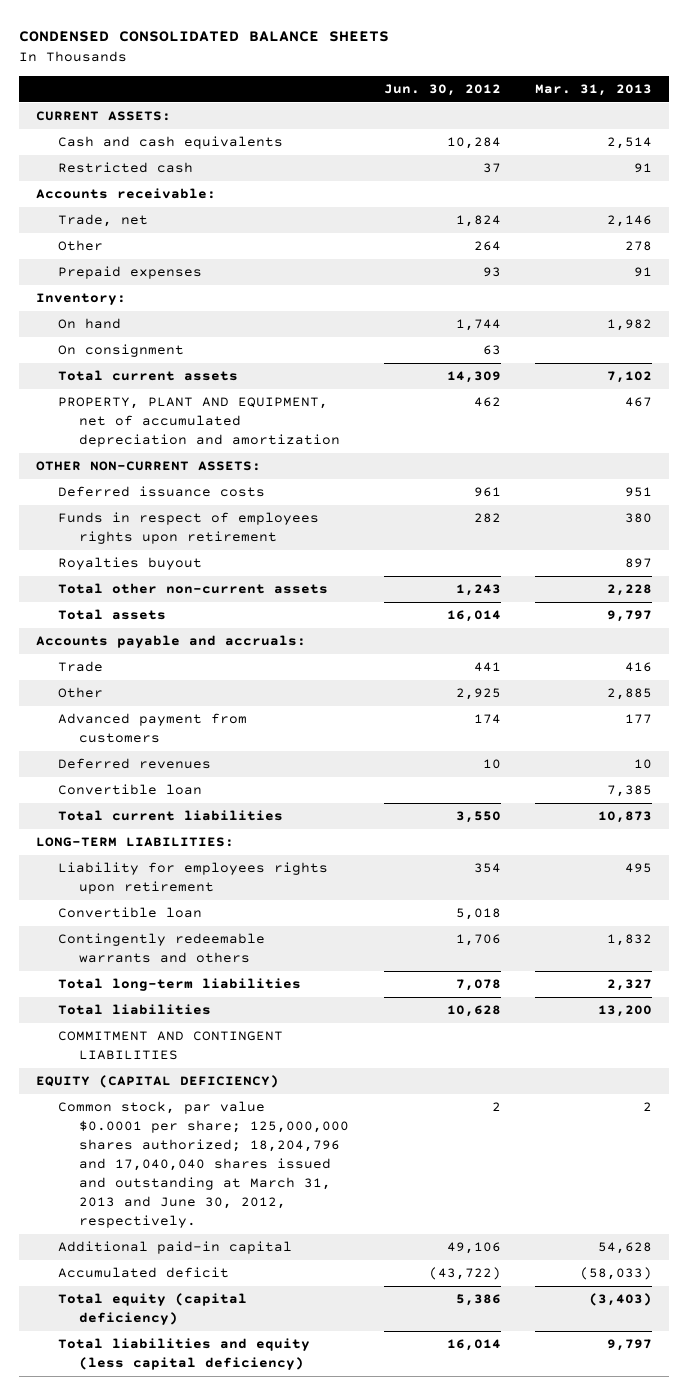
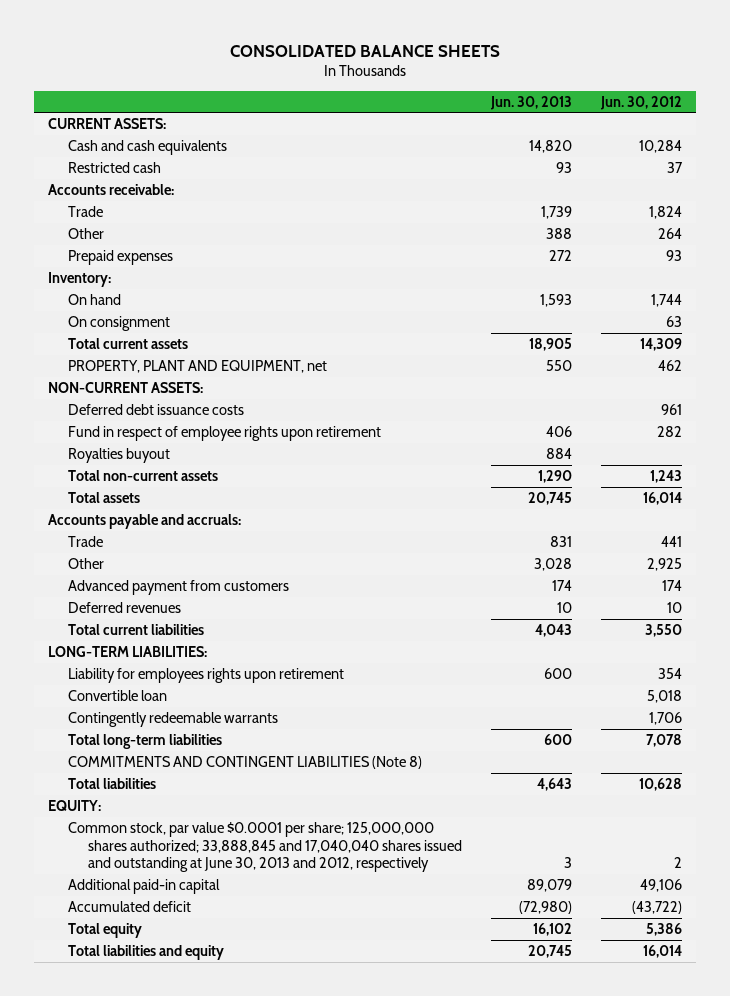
- CONDENSED CONSOLIDATED BALANCE SHEETS
+ CONSOLIDATED BALANCE SHEETS
- | Jun. 30, 2012 | Mar. 31, 2013
+ | Jun. 30, 2013 | Jun. 30, 2012
- Trade, net | 1,824 | 2,146
+ Trade | 1,739 | 1,824
- PROPERTY, PLANT AND EQUIPMENT, net of accumulated depreciation and amortization | 462 | 467
- OTHER NON-CURRENT ASSETS:
- Deferred issuance costs | 961 | 951
- Funds in respect of employees rights upon retirement | 282 | 380
+ PROPERTY, PLANT AND EQUIPMENT, net | 550 | 462
+ NON-CURRENT ASSETS:
+ Deferred debt issuance costs | | 961
+ Fund in respect of employee rights upon retirement | 406 | 282
- Total other non-current assets | 1,243 | 2,228
+ Total non-current assets | 1,290 | 1,243
- Convertible loan | | 7,385
- Contingently redeemable warrants and others | 1,706 | 1,832
+ Contingently redeemable warrants | | 1,706
+ COMMITMENTS AND CONTINGENT LIABILITIES (Note 8)
- COMMITMENT AND CONTINGENT LIABILITIES
- EQUITY (CAPITAL DEFICIENCY)
- Common stock, par value $0.0001 per share; 125,000,000 shares authorized; 18,204,796 and 17,040,040 shares issued and outstanding at March 31, 2013 and June 30, 2012, respectively. | 2 | 2
+ EQUITY:
+ Common stock, par value $0.0001 per share; 125,000,000 shares authorized; 33,888,845 and 17,040,040 shares issued and outstanding at June 30, 2013 and 2012, respectively | 3 | 2
- Total equity (capital deficiency) | 5,386 | (3,403)
- Total liabilities and equity (less capital deficiency) | 16,014 | 9,797
+ Total equity | 16,102 | 5,386
+ Total liabilities and equity | 20,745 | 16,014

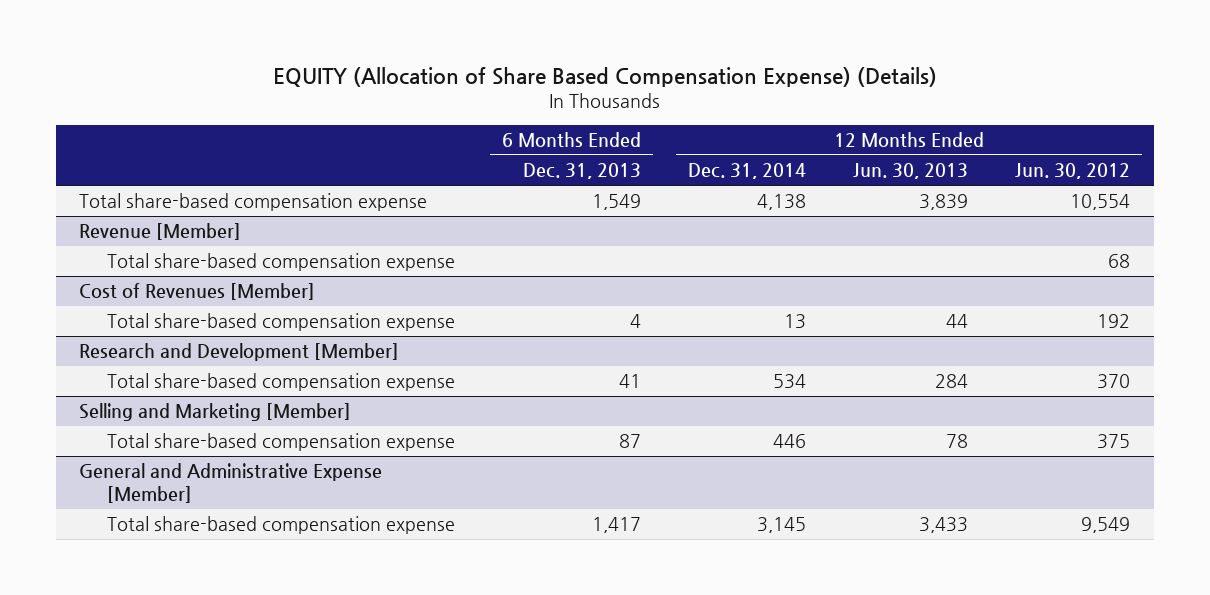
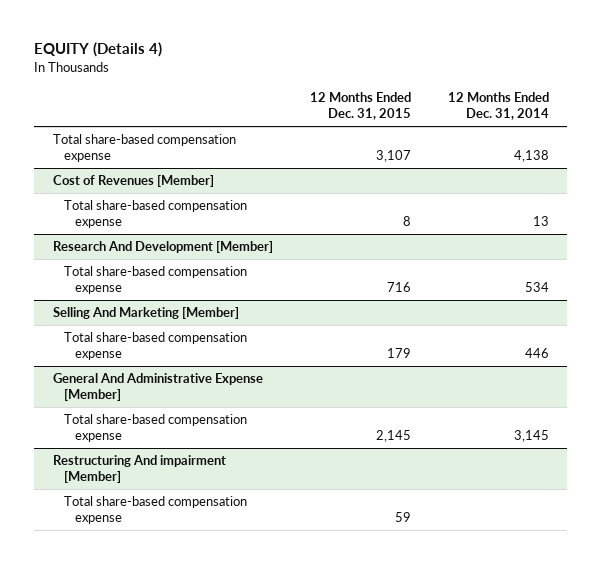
- EQUITY (Allocation of Share Based Compensation Expense) (Details)
+ EQUITY (Details 4)
- | 6 Months Ended Dec. 31, 2013 | 12 Months Ended Dec. 31, 2014 | 12 Months Ended Jun. 30, 2013 | 12 Months Ended Jun. 30, 2012
+ | 12 Months Ended Dec. 31, 2015 | 12 Months Ended Dec. 31, 2014
- Revenue [Member]
- Total share-based compensation expense | | | | 68
- Research and Development [Member]
+ Research And Development [Member]
- Selling and Marketing [Member]
+ Selling And Marketing [Member]
- General and Administrative Expense [Member]
+ General And Administrative Expense [Member]
+ Restructuring And impairment [Member]
+ Total share-based compensation expense | 59 |

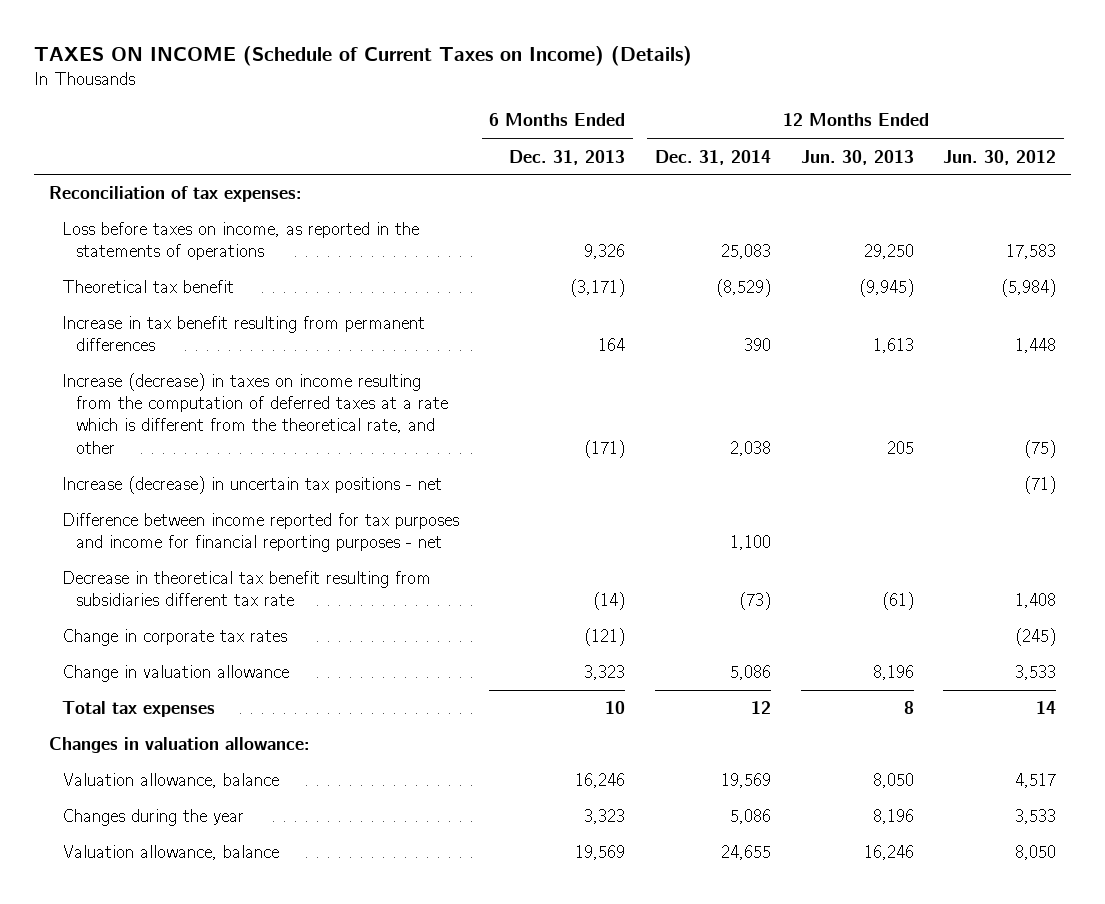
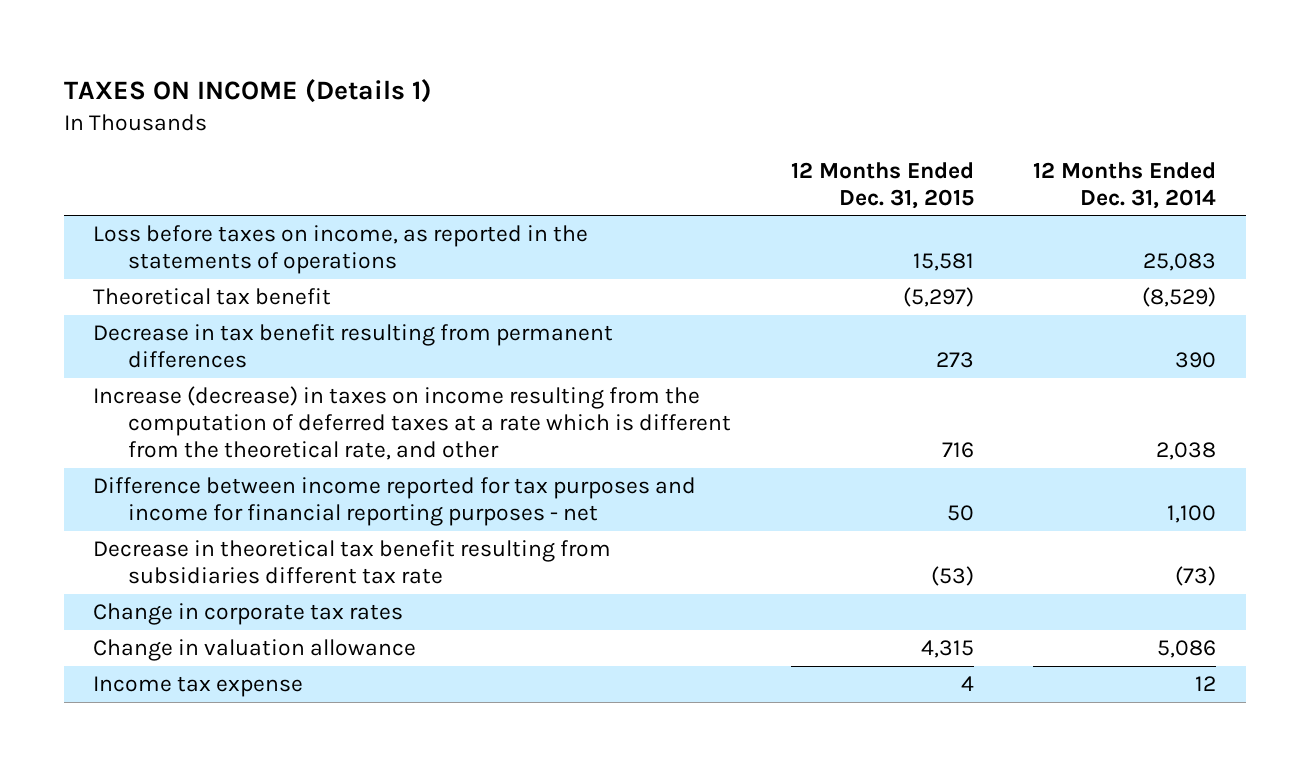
- TAXES ON INCOME (Schedule of Current Taxes on Income) (Details)
+ TAXES ON INCOME (Details 1)
- | 6 Months Ended Dec. 31, 2013 | 12 Months Ended Dec. 31, 2014 | 12 Months Ended Jun. 30, 2013 | 12 Months Ended Jun. 30, 2012
+ | 12 Months Ended Dec. 31, 2015 | 12 Months Ended Dec. 31, 2014
- Reconciliation of tax expenses:
- Increase in tax benefit resulting from permanent differences | 164 | 390 | 1,613 | 1,448
+ Decrease in tax benefit resulting from permanent differences | 273 | 390
- Increase (decrease) in uncertain tax positions - net | | | | (71)
- Total tax expenses | 10 | 12 | 8 | 14
- Changes in valuation allowance:
- Valuation allowance, balance | 16,246 | 19,569 | 8,050 | 4,517
- Changes during the year | 3,323 | 5,086 | 8,196 | 3,533
- Valuation allowance, balance | 19,569 | 24,655 | 16,246 | 8,050
+ Income tax expense | 4 | 12

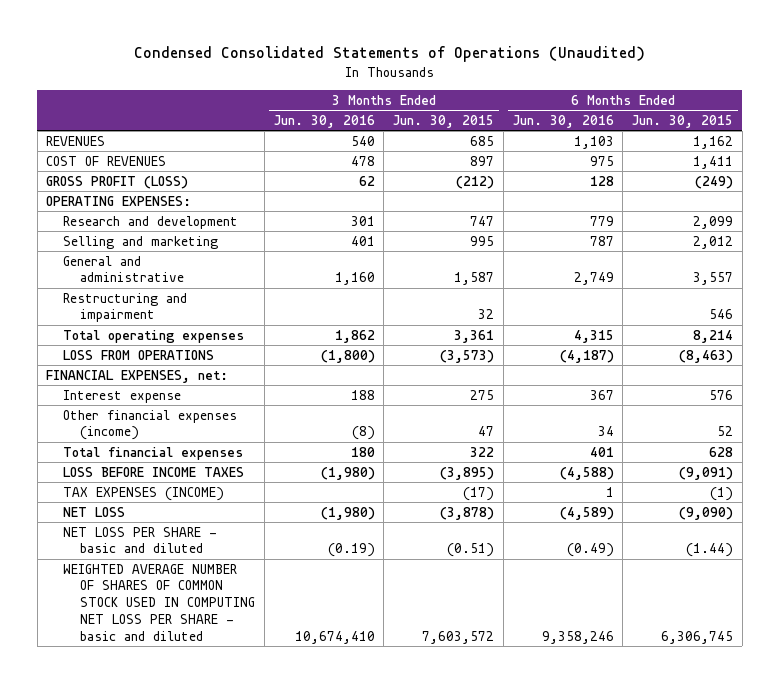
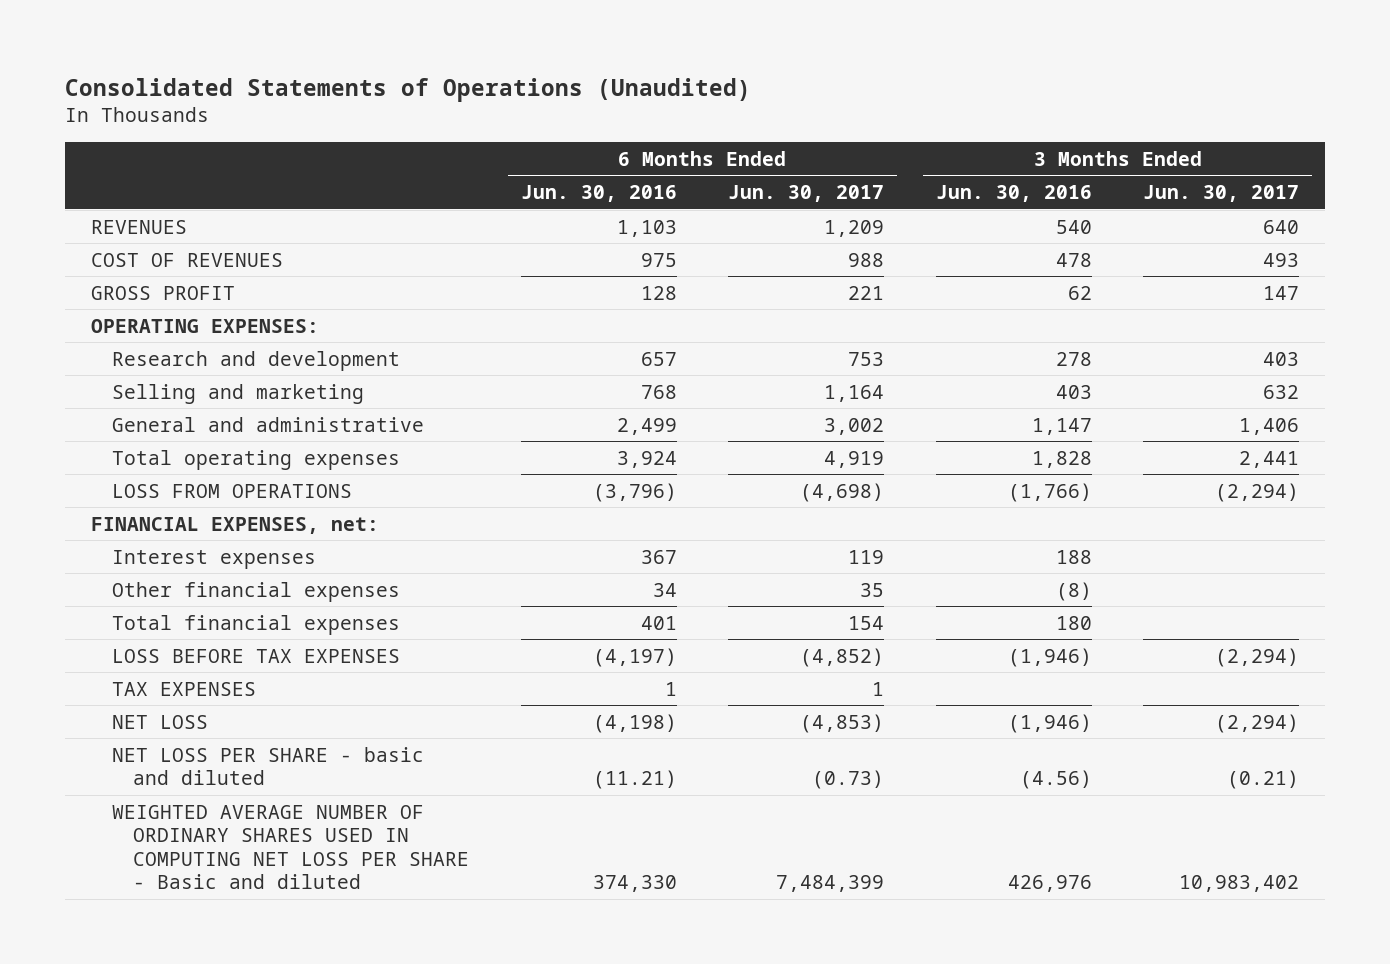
- Condensed Consolidated Statements of Operations (Unaudited)
+ Consolidated Statements of Operations (Unaudited)
- | 3 Months Ended Jun. 30, 2016 | 3 Months Ended Jun. 30, 2015 | 6 Months Ended Jun. 30, 2016 | 6 Months Ended Jun. 30, 2015
+ | 6 Months Ended Jun. 30, 2016 | 6 Months Ended Jun. 30, 2017 | 3 Months Ended Jun. 30, 2016 | 3 Months Ended Jun. 30, 2017
- GROSS PROFIT (LOSS) | 62 | (212) | 128 | (249)
+ GROSS PROFIT | 128 | 221 | 62 | 147
- Research and development | 301 | 747 | 779 | 2,099
- Selling and marketing | 401 | 995 | 787 | 2,012
- General and administrative | 1,160 | 1,587 | 2,749 | 3,557
- Restructuring and impairment | | 32 | | 546
- Total operating expenses | 1,862 | 3,361 | 4,315 | 8,214
- LOSS FROM OPERATIONS | (1,800) | (3,573) | (4,187) | (8,463)
+ Research and development | 657 | 753 | 278 | 403
+ Selling and marketing | 768 | 1,164 | 403 | 632
+ General and administrative | 2,499 | 3,002 | 1,147 | 1,406
+ Total operating expenses | 3,924 | 4,919 | 1,828 | 2,441
+ LOSS FROM OPERATIONS | (3,796) | (4,698) | (1,766) | (2,294)
- Interest expense | 188 | 275 | 367 | 576
- Other financial expenses (income) | (8) | 47 | 34 | 52
+ Interest expenses | 367 | 119 | 188 |
+ Other financial expenses | 34 | 35 | (8) |
- LOSS BEFORE INCOME TAXES | (1,980) | (3,895) | (4,588) | (9,091)
- TAX EXPENSES (INCOME) | | (17) | 1 | (1)
- NET LOSS | (1,980) | (3,878) | (4,589) | (9,090)
- NET LOSS PER SHARE - basic and diluted | (0.19) | (0.51) | (0.49) | (1.44)
- WEIGHTED AVERAGE NUMBER OF SHARES OF COMMON STOCK USED IN COMPUTING NET LOSS PER SHARE - basic and diluted | 10,674,410 | 7,603,572 | 9,358,246 | 6,306,745
+ LOSS BEFORE TAX EXPENSES | (4,197) | (4,852) | (1,946) | (2,294)
+ TAX EXPENSES | 1 | 1 | |
+ NET LOSS | (4,198) | (4,853) | (1,946) | (2,294)
+ NET LOSS PER SHARE - basic and diluted | (11.21) | (0.73) | (4.56) | (0.21)
+ WEIGHTED AVERAGE NUMBER OF ORDINARY SHARES USED IN COMPUTING NET LOSS PER SHARE - Basic and diluted | 374,330 | 7,484,399 | 426,976 | 10,983,402

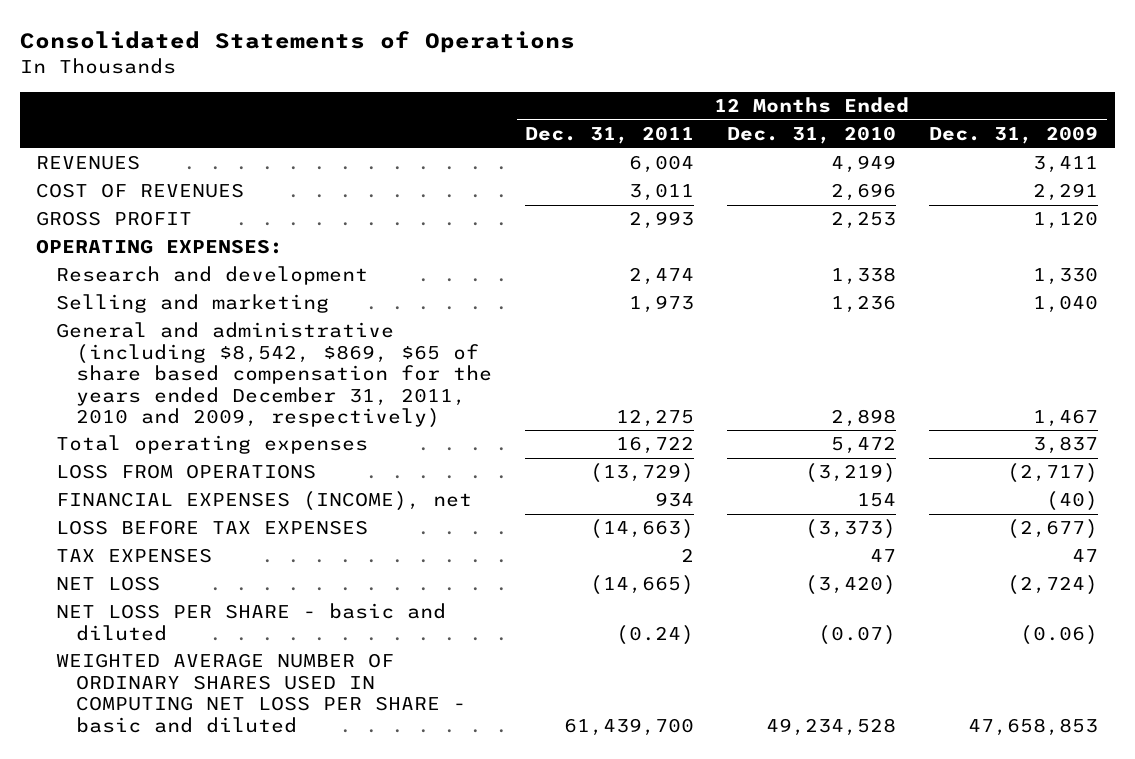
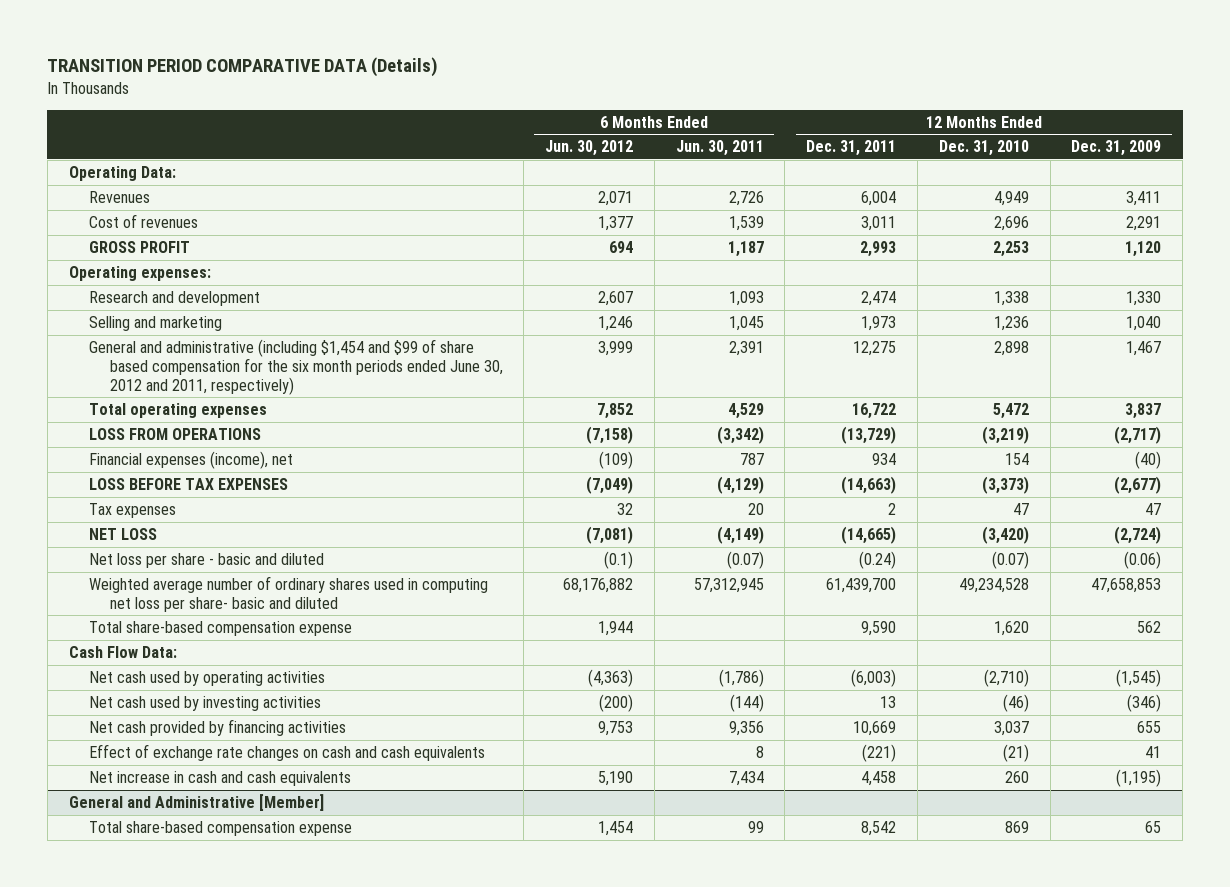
- Consolidated Statements of Operations
+ TRANSITION PERIOD COMPARATIVE DATA (Details)
- | 12 Months Ended Dec. 31, 2011 | 12 Months Ended Dec. 31, 2010 | 12 Months Ended Dec. 31, 2009
+ | 6 Months Ended Jun. 30, 2012 | 6 Months Ended Jun. 30, 2011 | 12 Months Ended Dec. 31, 2011 | 12 Months Ended Dec. 31, 2010 | 12 Months Ended Dec. 31, 2009
- REVENUES | 6,004 | 4,949 | 3,411
- COST OF REVENUES | 3,011 | 2,696 | 2,291
+ Operating Data:
+ Revenues | 2,071 | 2,726 | 6,004 | 4,949 | 3,411
+ Cost of revenues | 1,377 | 1,539 | 3,011 | 2,696 | 2,291
- OPERATING EXPENSES:
+ Operating expenses:
- General and administrative (including $8,542, $869, $65 of share based compensation for the years ended December 31, 2011, 2010 and 2009, respectively) | 12,275 | 2,898 | 1,467
+ General and administrative (including $1,454 and $99 of share based compensation for the six month periods ended June 30, 2012 and 2011, respectively) | 3,999 | 2,391 | 12,275 | 2,898 | 1,467
- FINANCIAL EXPENSES (INCOME), net | 934 | 154 | (40)
+ Financial expenses (income), net | (109) | 787 | 934 | 154 | (40)
- TAX EXPENSES | 2 | 47 | 47
+ Tax expenses | 32 | 20 | 2 | 47 | 47
- NET LOSS PER SHARE - basic and diluted | (0.24) | (0.07) | (0.06)
- WEIGHTED AVERAGE NUMBER OF ORDINARY SHARES USED IN COMPUTING NET LOSS PER SHARE - basic and diluted | 61,439,700 | 49,234,528 | 47,658,853
+ Net loss per share - basic and diluted | (0.1) | (0.07) | (0.24) | (0.07) | (0.06)
+ Weighted average number of ordinary shares used in computing net loss per share- basic and diluted | 68,176,882 | 57,312,945 | 61,439,700 | 49,234,528 | 47,658,853
+ Total share-based compensation expense | 1,944 | | 9,590 | 1,620 | 562
+ Cash Flow Data:
+ Net cash used by operating activities | (4,363) | (1,786) | (6,003) | (2,710) | (1,545)
+ Net cash used by investing activities | (200) | (144) | 13 | (46) | (346)
+ Net cash provided by financing activities | 9,753 | 9,356 | 10,669 | 3,037 | 655
+ Effect of exchange rate changes on cash and cash equivalents | | 8 | (221) | (21) | 41
+ Net increase in cash and cash equivalents | 5,190 | 7,434 | 4,458 | 260 | (1,195)
+ General and Administrative [Member]
+ Total share-based compensation expense | 1,454 | 99 | 8,542 | 869 | 65

